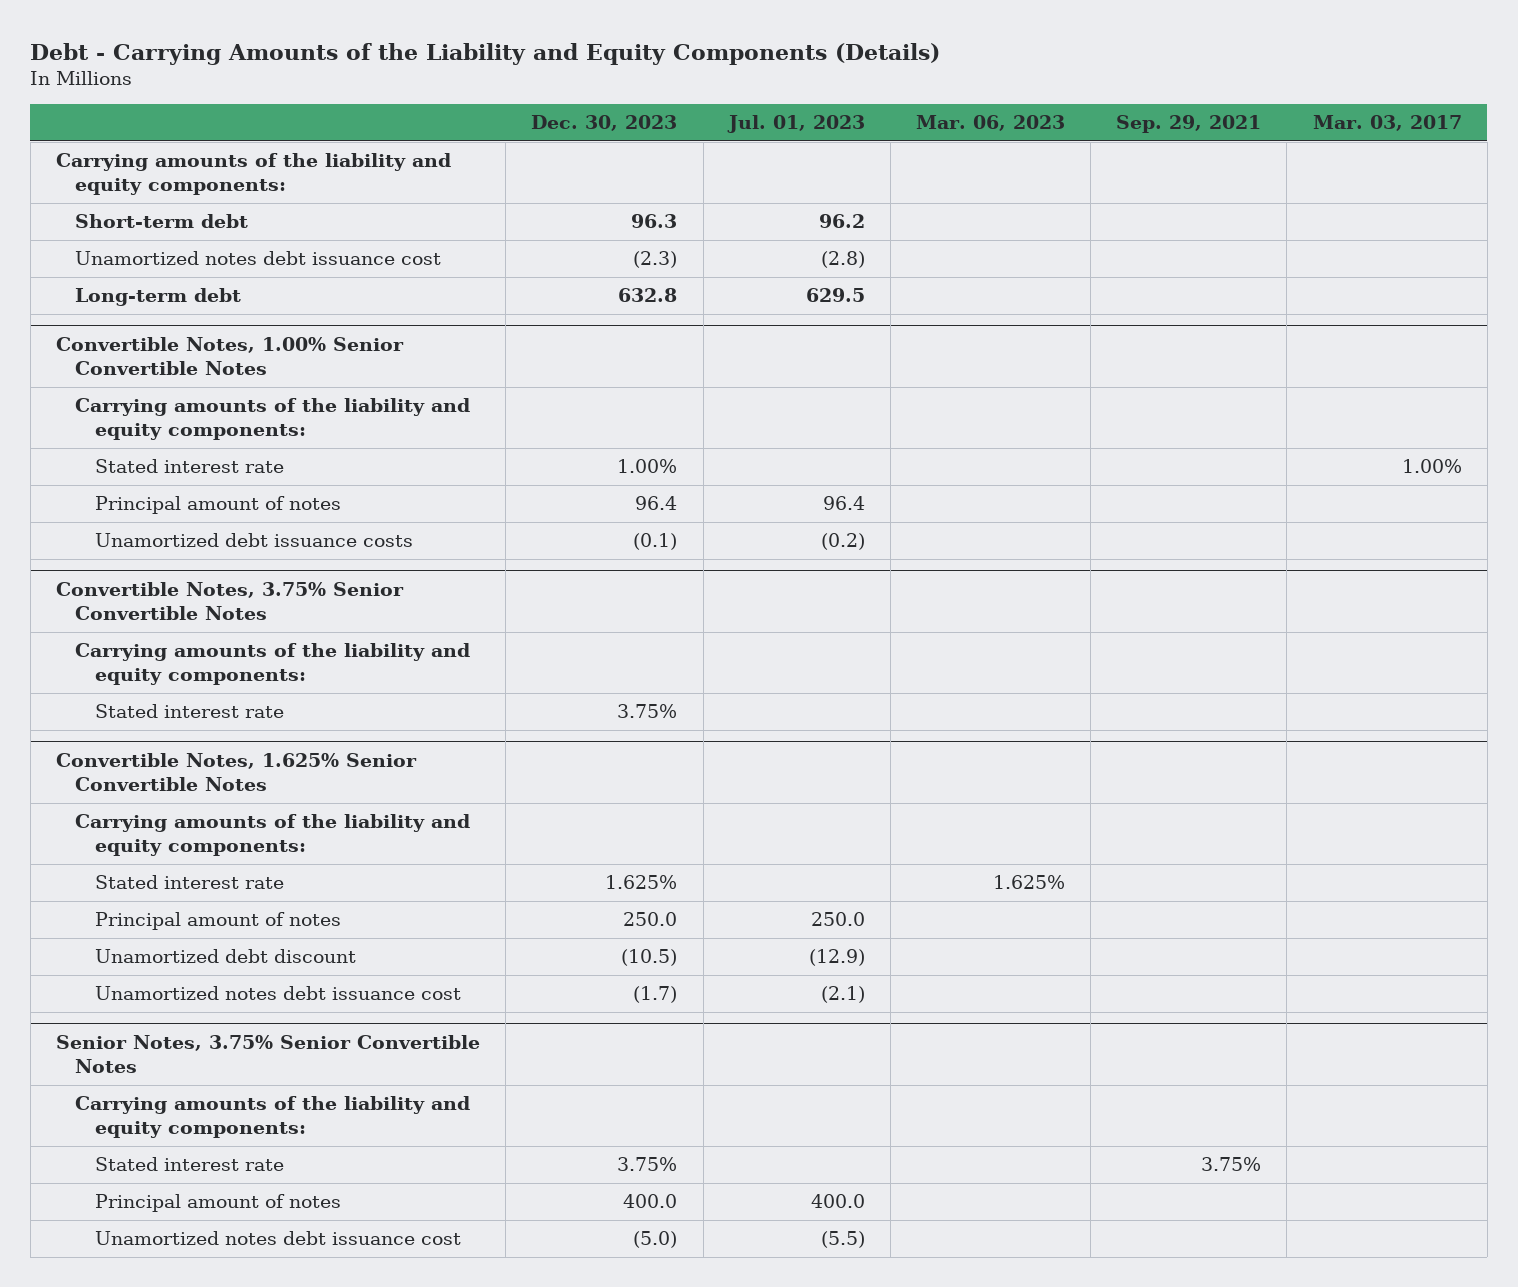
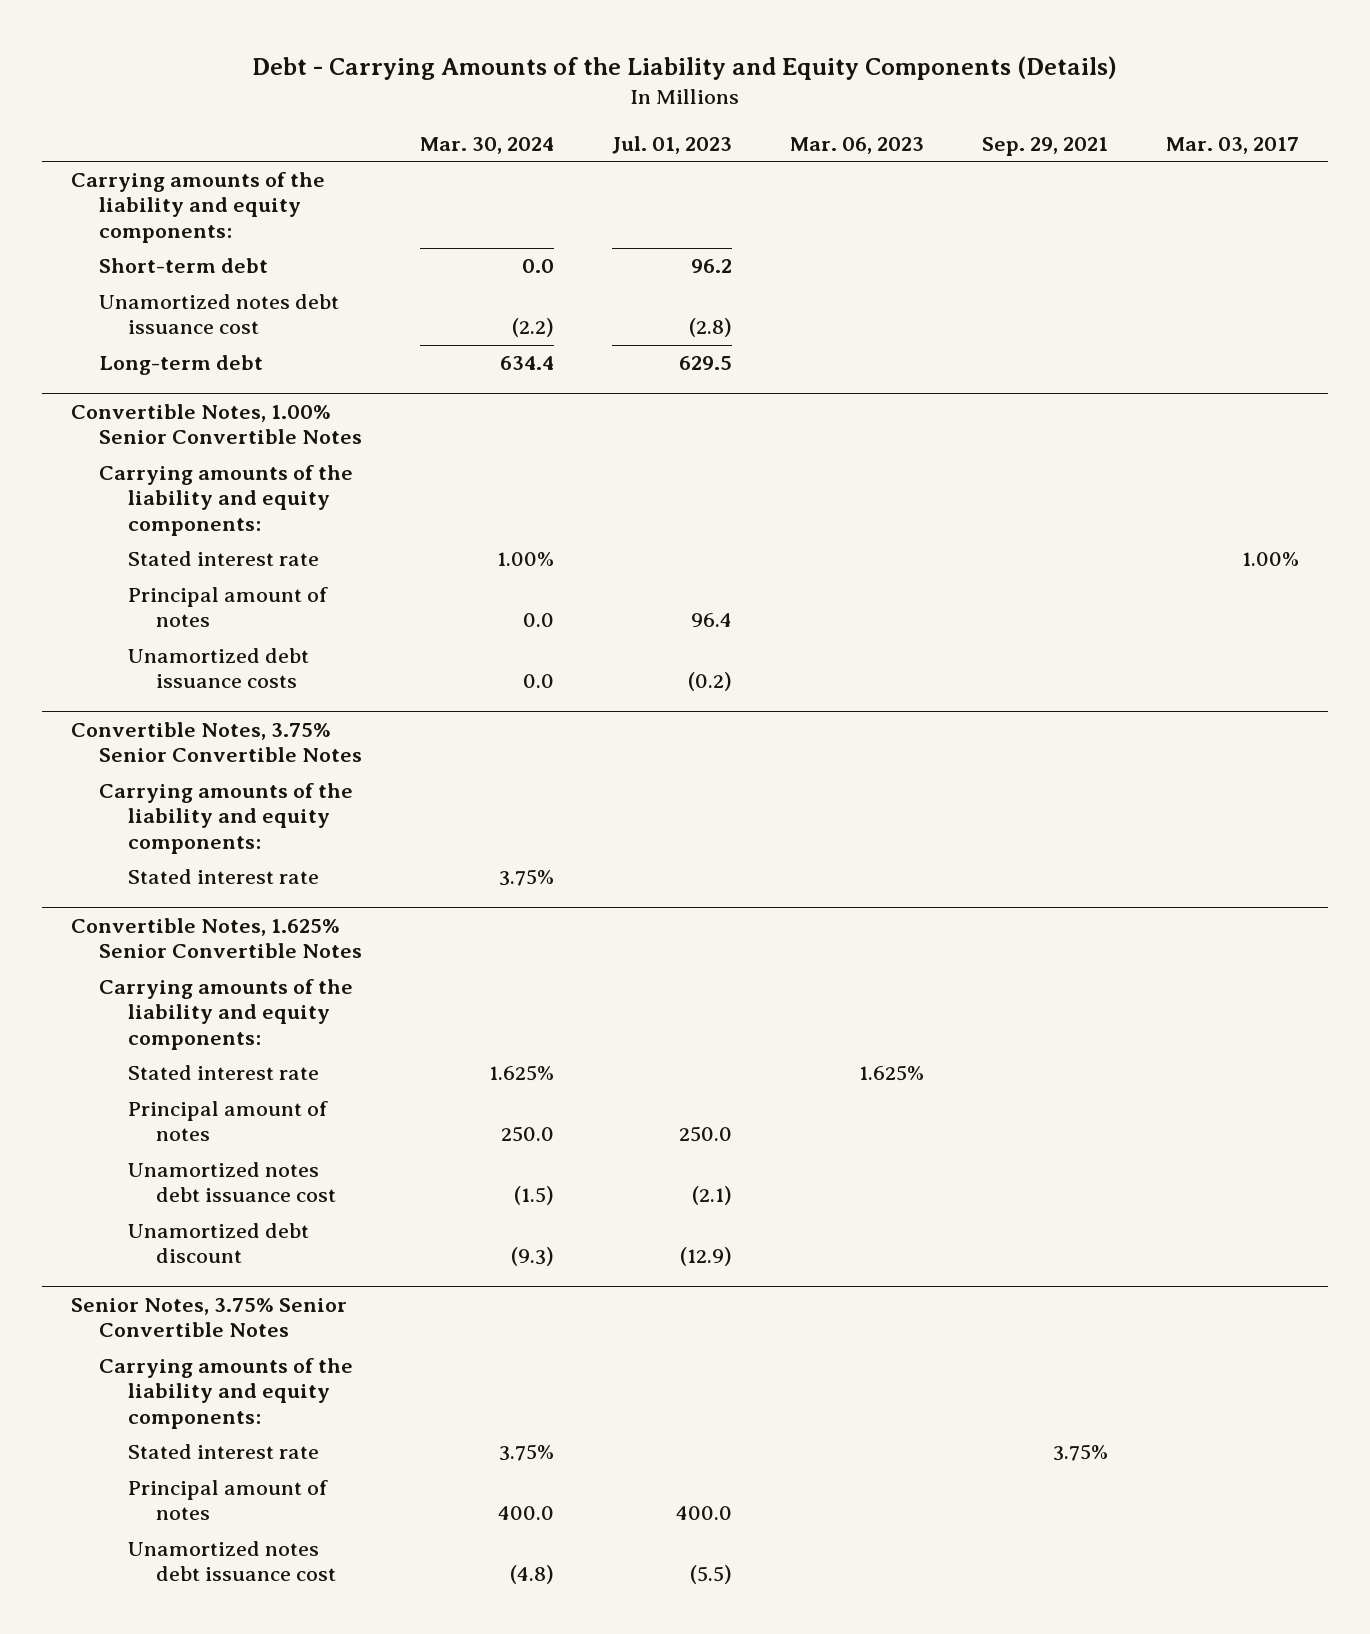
- | Dec. 30, 2023 | Jul. 01, 2023 | Mar. 06, 2023 | Sep. 29, 2021 | Mar. 03, 2017
+ | Mar. 30, 2024 | Jul. 01, 2023 | Mar. 06, 2023 | Sep. 29, 2021 | Mar. 03, 2017
@ Convertible Notes, 1.625% Senior Convertible Notes
moved down: Unamortized debt discount | (9.3) | (12.9) | | |

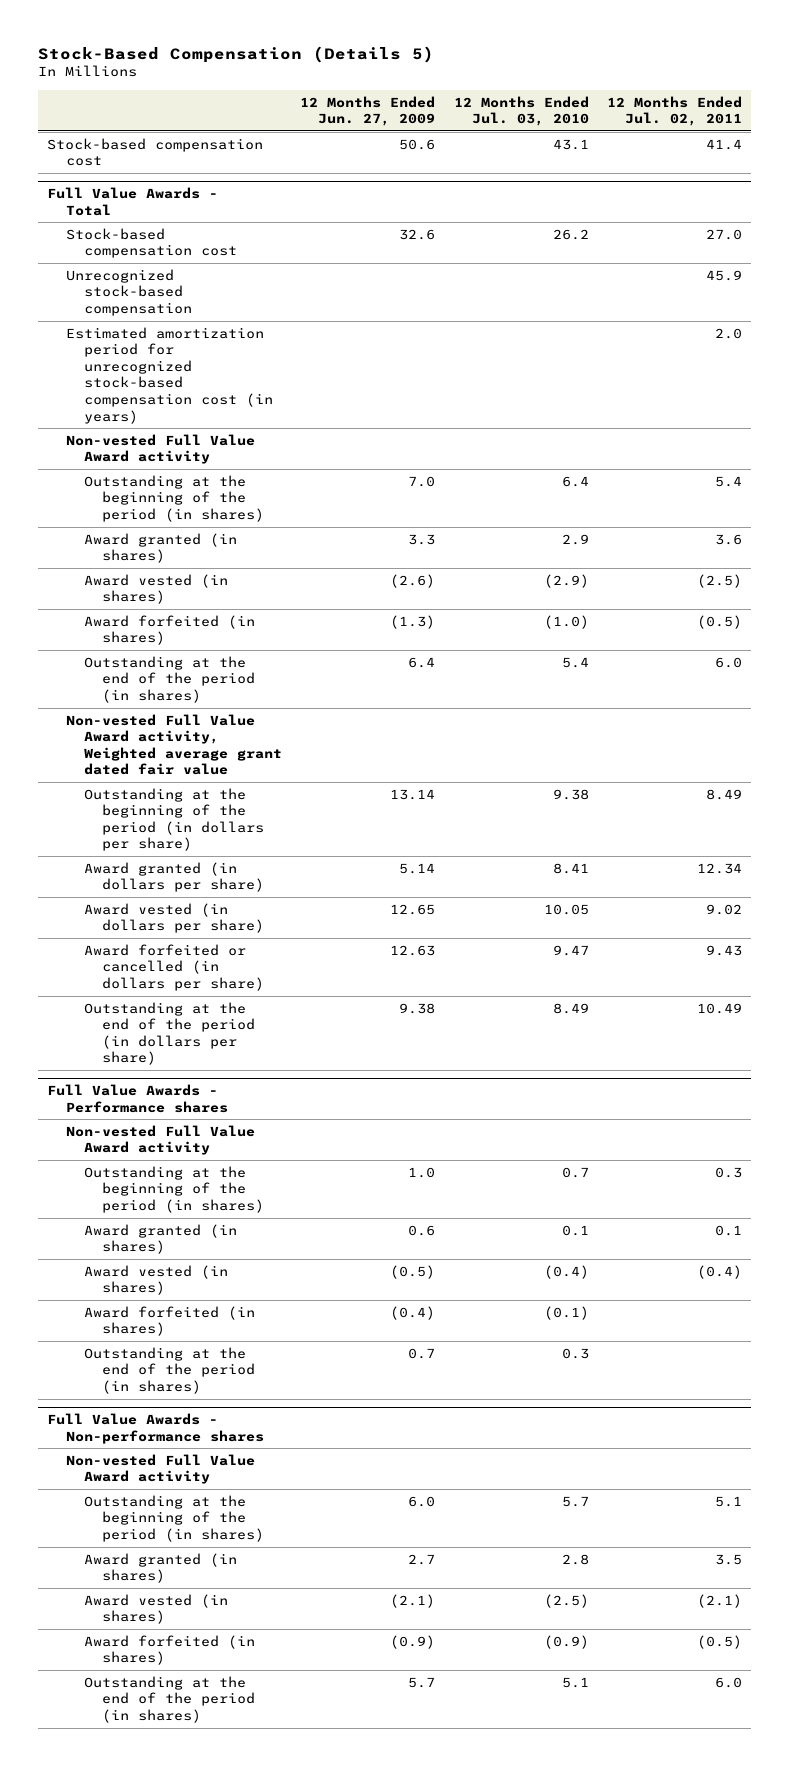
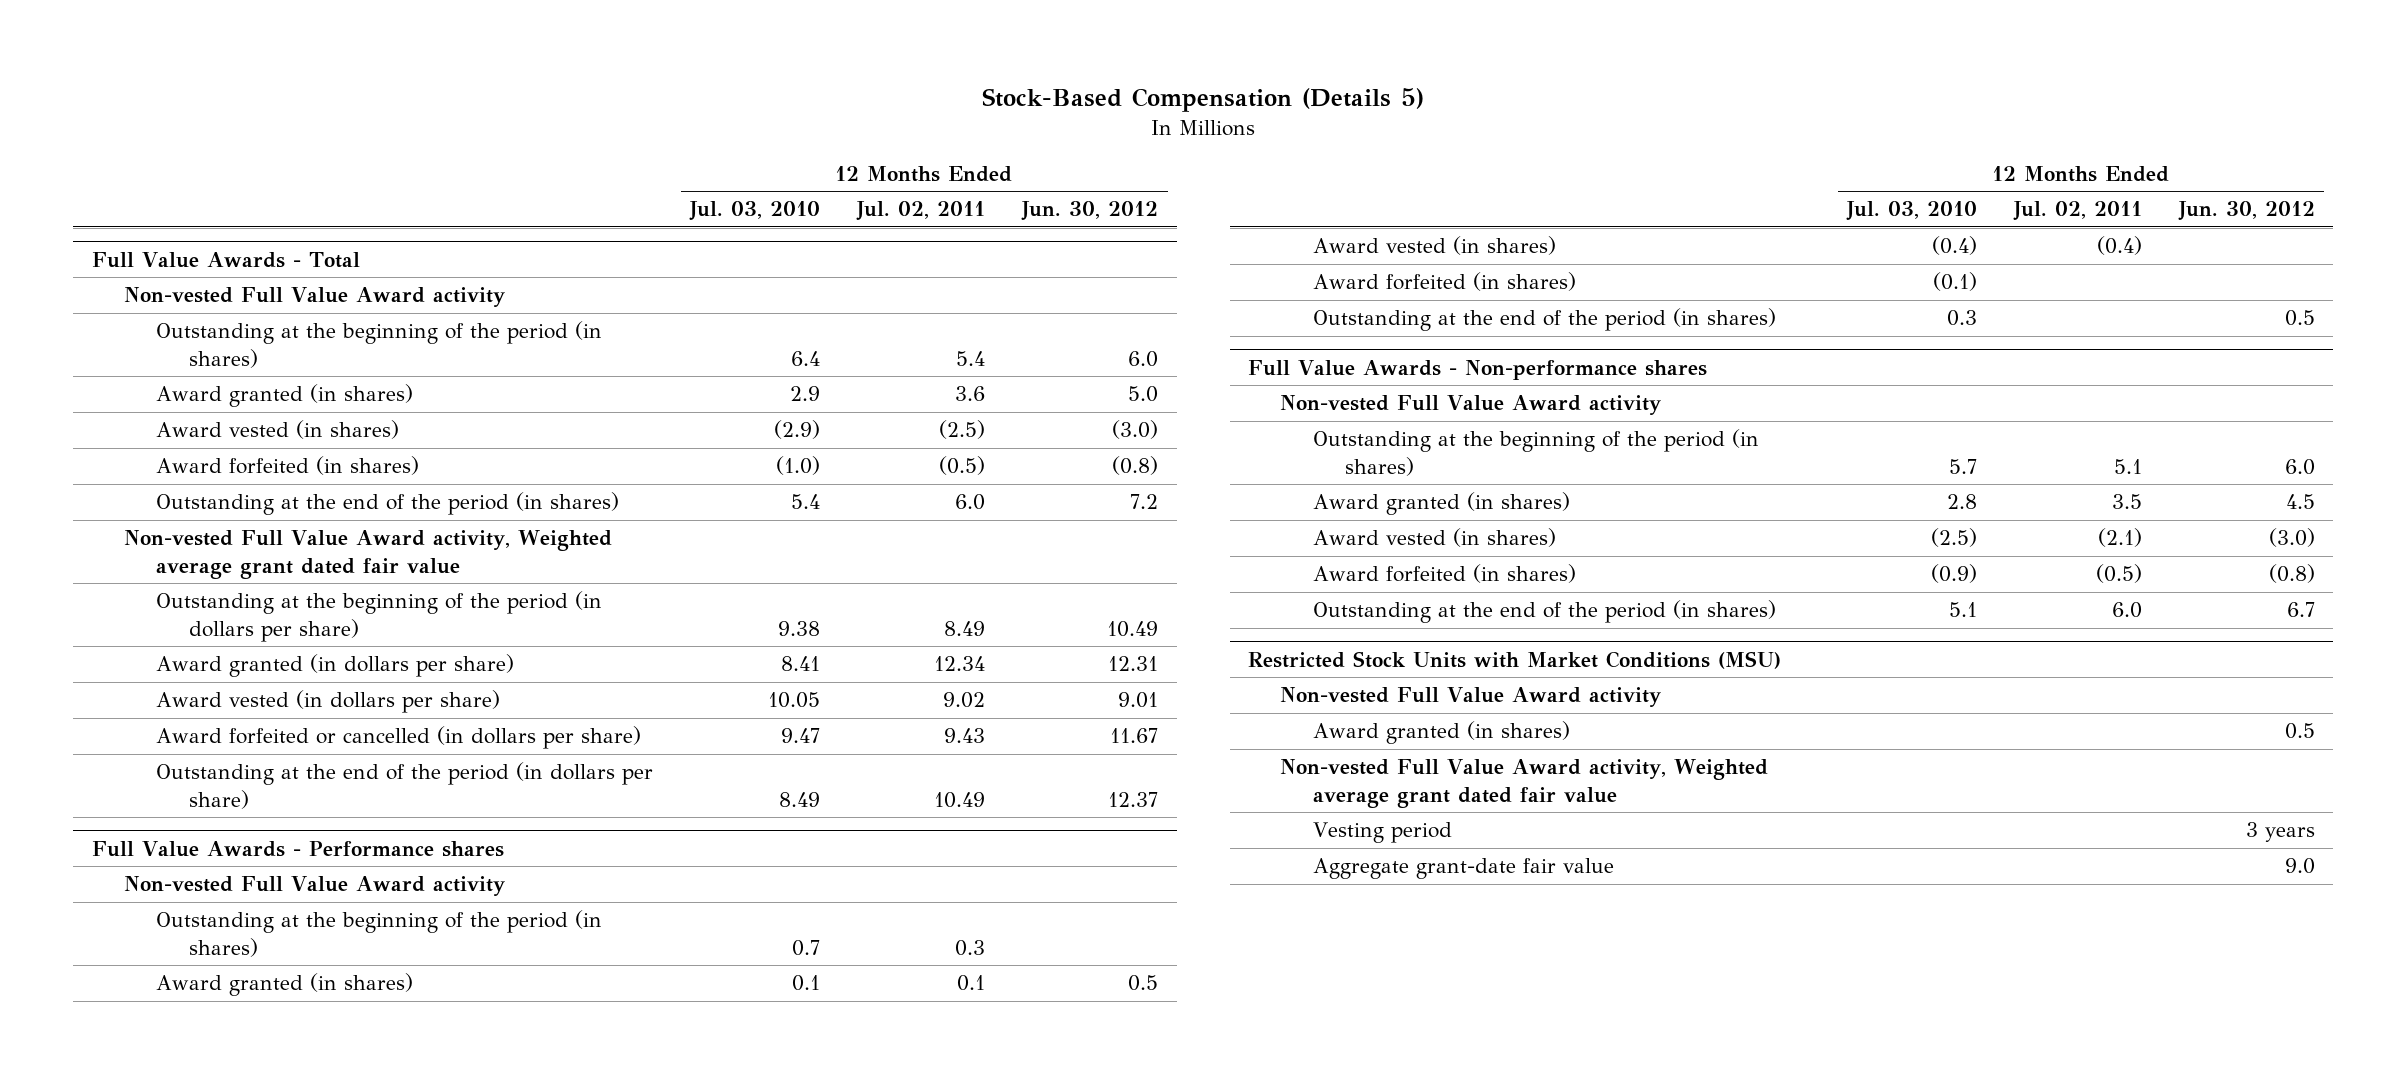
- | 12 Months Ended Jun. 27, 2009 | 12 Months Ended Jul. 03, 2010 | 12 Months Ended Jul. 02, 2011
+ | 12 Months Ended Jul. 03, 2010 | 12 Months Ended Jul. 02, 2011 | 12 Months Ended Jun. 30, 2012
- Stock-based compensation cost | 50.6 | 43.1 | 41.4
@ Full Value Awards - Total
- Stock-based compensation cost | 32.6 | 26.2 | 27.0
- Unrecognized stock-based compensation | | | 45.9
- Estimated amortization period for unrecognized stock-based compensation cost (in years) | | | 2.0
+ Restricted Stock Units with Market Conditions (MSU)
+ Non-vested Full Value Award activity
+ Award granted (in shares) | | | 0.5
+ Non-vested Full Value Award activity, Weighted average grant dated fair value
+ Vesting period | | | 3 years
+ Aggregate grant-date fair value | | | 9.0

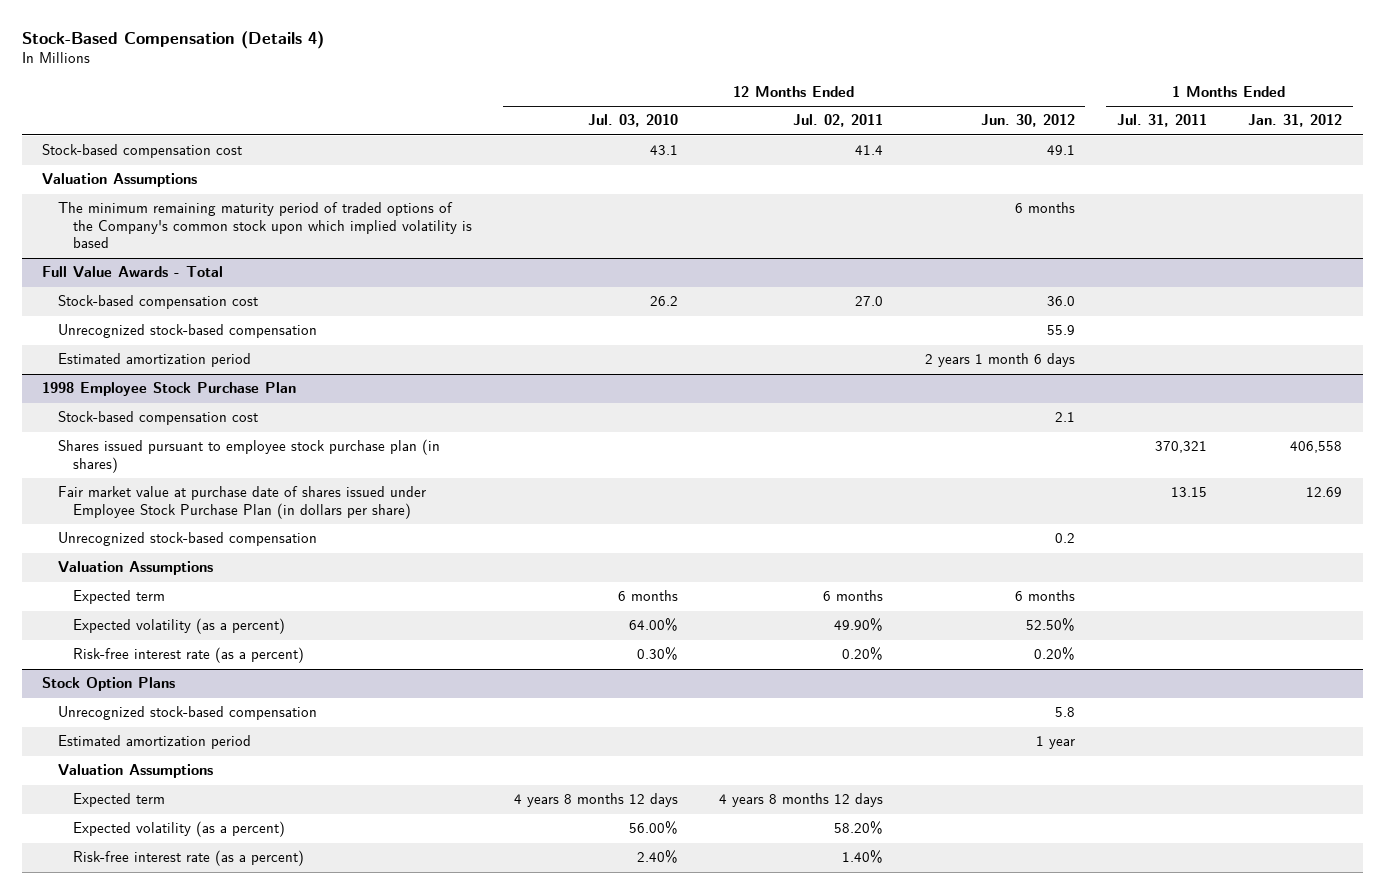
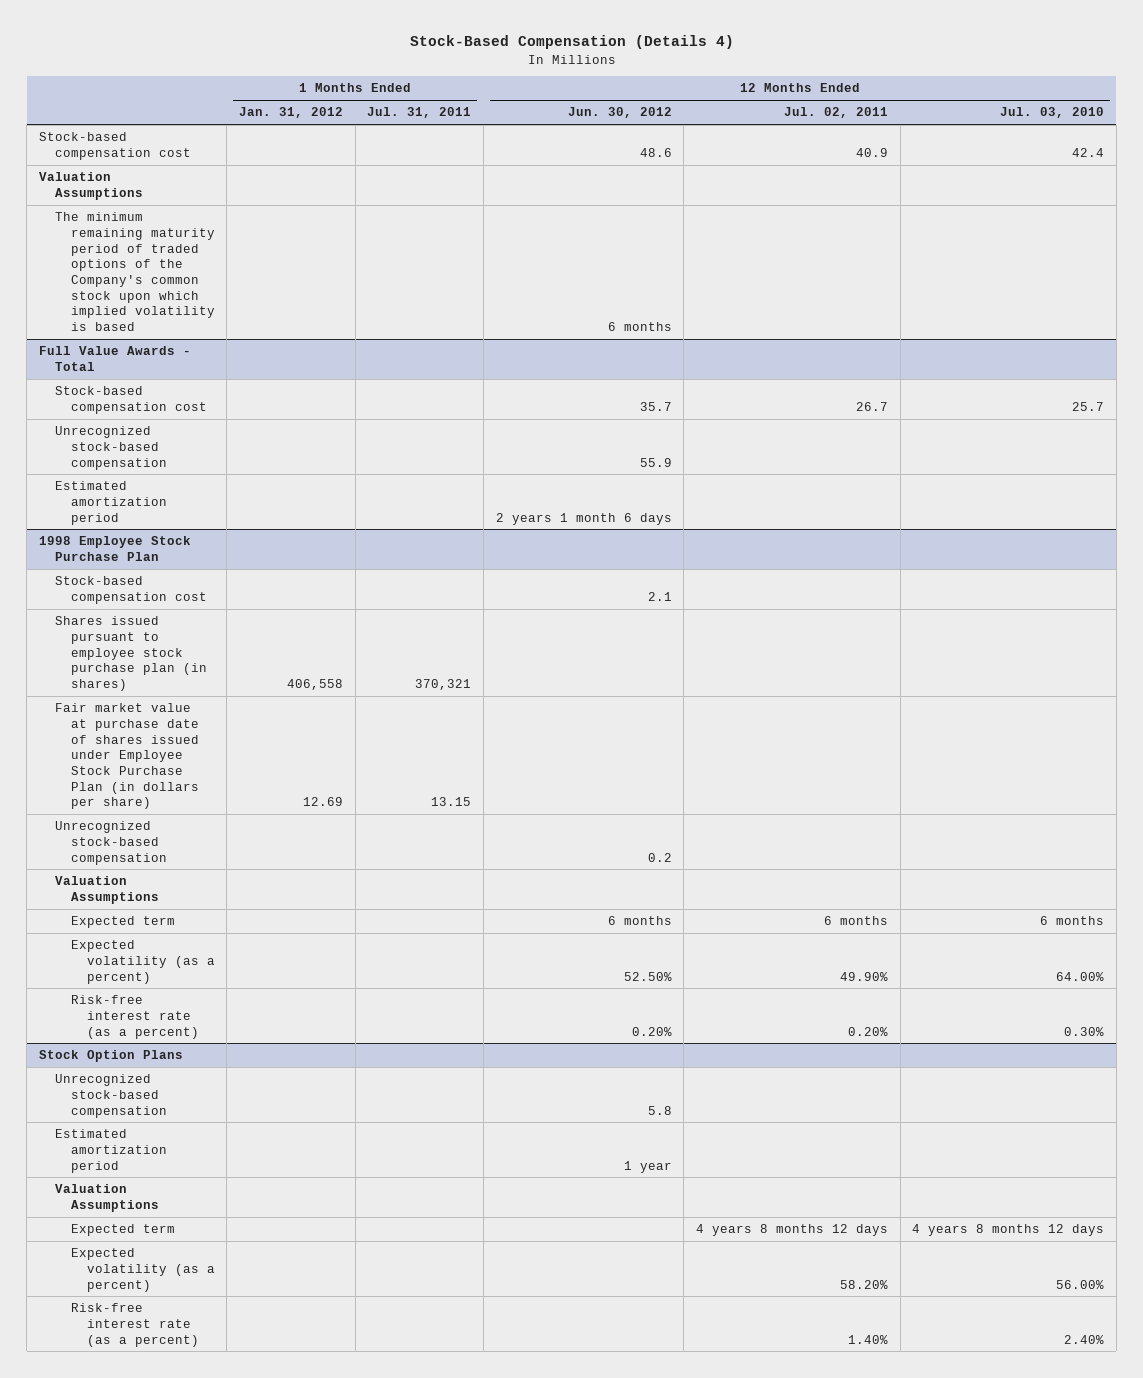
- | 12 Months Ended Jul. 03, 2010 | 12 Months Ended Jul. 02, 2011 | 12 Months Ended Jun. 30, 2012 | 1 Months Ended Jul. 31, 2011 | 1 Months Ended Jan. 31, 2012
+ | 1 Months Ended Jan. 31, 2012 | 1 Months Ended Jul. 31, 2011 | 12 Months Ended Jun. 30, 2012 | 12 Months Ended Jul. 02, 2011 | 12 Months Ended Jul. 03, 2010
- Stock-based compensation cost | 43.1 | 41.4 | 49.1 | |
+ Stock-based compensation cost | | | 48.6 | 40.9 | 42.4
@ Full Value Awards - Total
- Stock-based compensation cost | 26.2 | 27.0 | 36.0 | |
+ Stock-based compensation cost | | | 35.7 | 26.7 | 25.7

